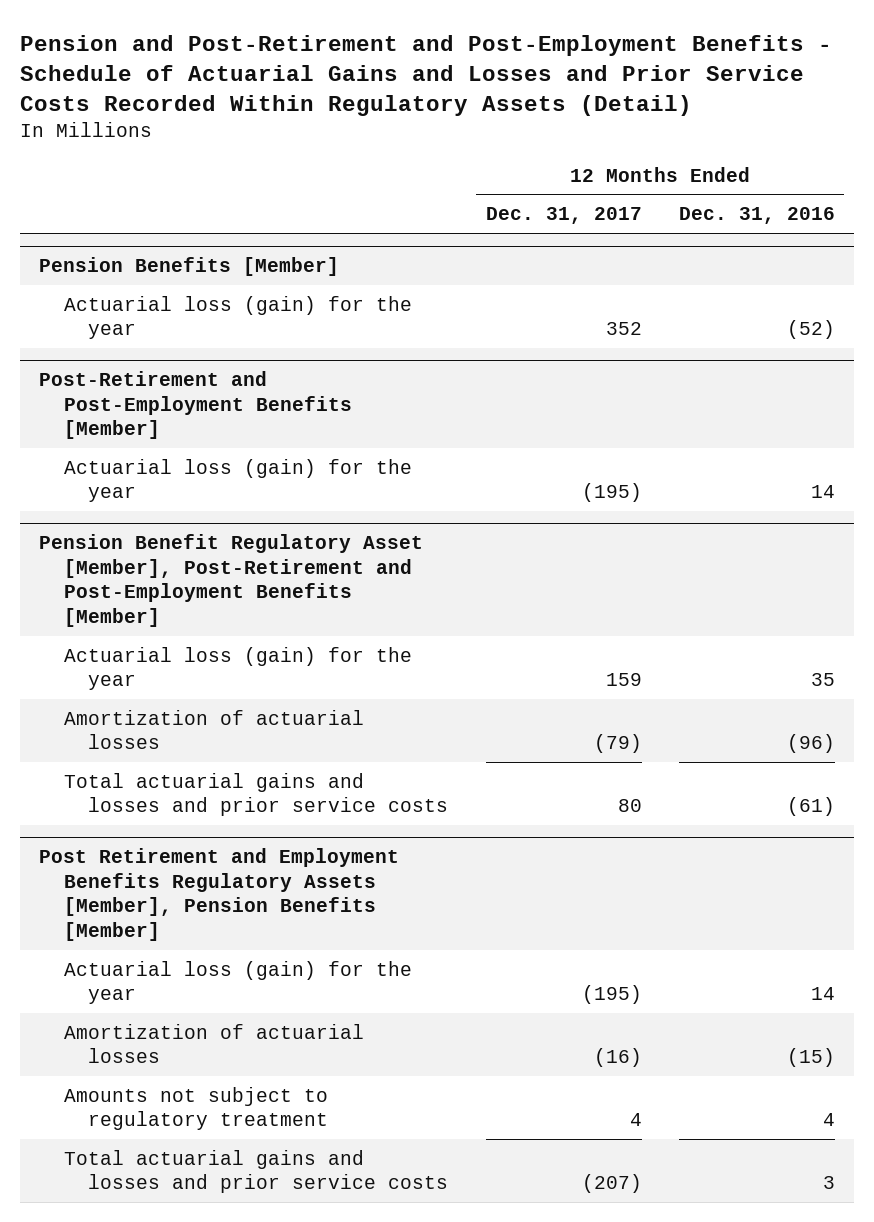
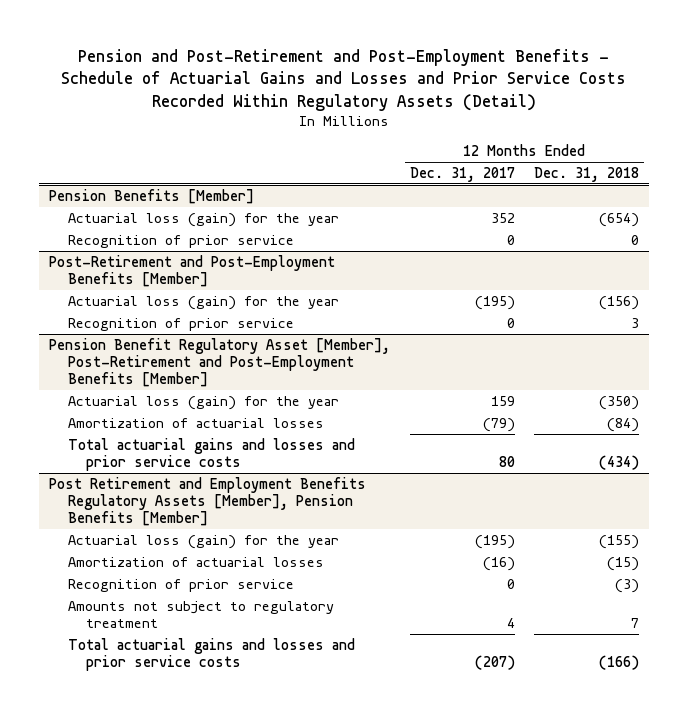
- | 12 Months Ended Dec. 31, 2017 | 12 Months Ended Dec. 31, 2016
+ | 12 Months Ended Dec. 31, 2017 | 12 Months Ended Dec. 31, 2018
@ Pension Benefits [Member]
+ Recognition of prior service | 0 | 0
@ Post-Retirement and Post-Employment Benefits [Member]
+ Recognition of prior service | 0 | 3
@ Post Retirement and Employment Benefits Regulatory Assets [Member], Pension Benefits [Member]
+ Recognition of prior service | 0 | (3)

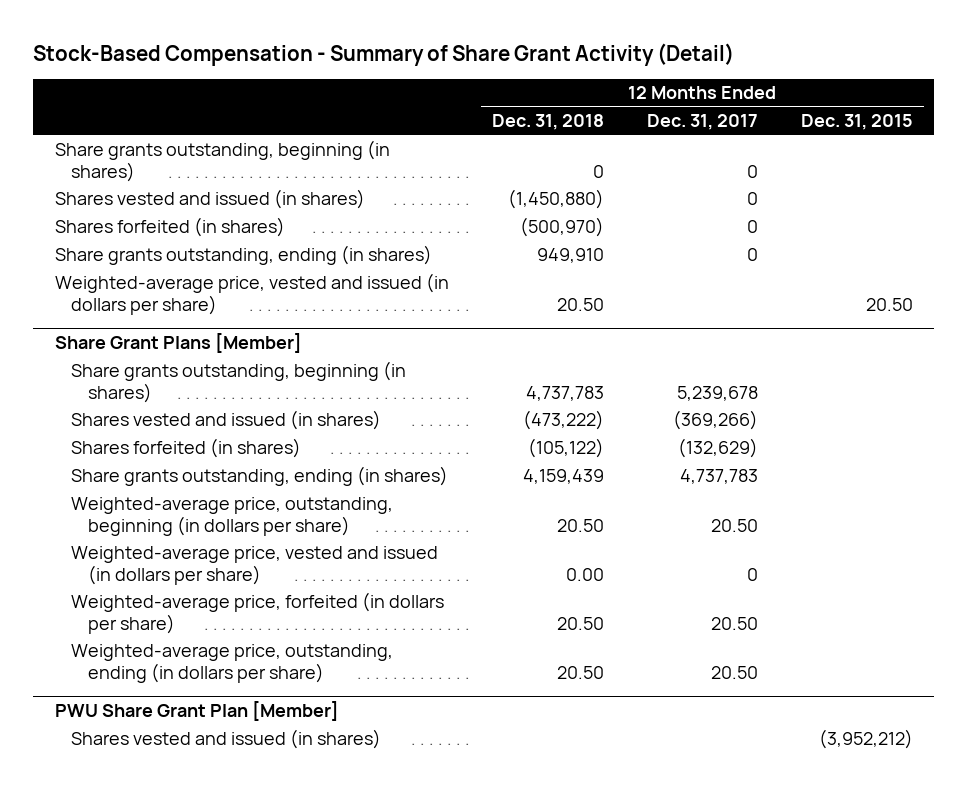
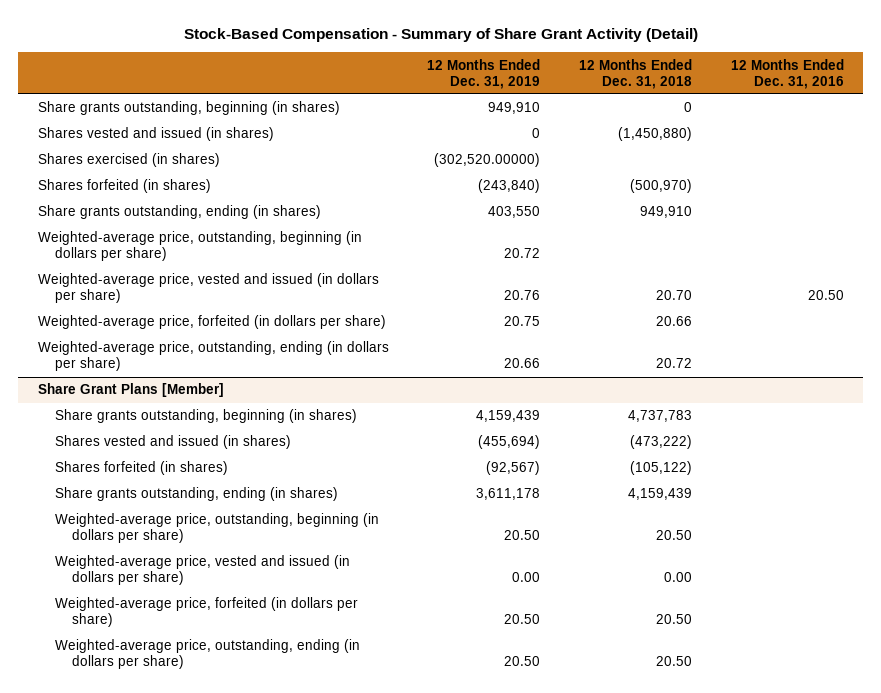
- | 12 Months Ended Dec. 31, 2018 | 12 Months Ended Dec. 31, 2017 | 12 Months Ended Dec. 31, 2015
+ | 12 Months Ended Dec. 31, 2019 | 12 Months Ended Dec. 31, 2018 | 12 Months Ended Dec. 31, 2016
+ Shares exercised (in shares) | (302,520.00000) | |
- Weighted-average price, vested and issued (in dollars per share) | 20.50 | | 20.50
+ Weighted-average price, outstanding, beginning (in dollars per share) | 20.72 | |
+ Weighted-average price, vested and issued (in dollars per share) | 20.76 | 20.70 | 20.50
+ Weighted-average price, forfeited (in dollars per share) | 20.75 | 20.66 |
+ Weighted-average price, outstanding, ending (in dollars per share) | 20.66 | 20.72 |
- PWU Share Grant Plan [Member]
- Shares vested and issued (in shares) | | | (3,952,212)

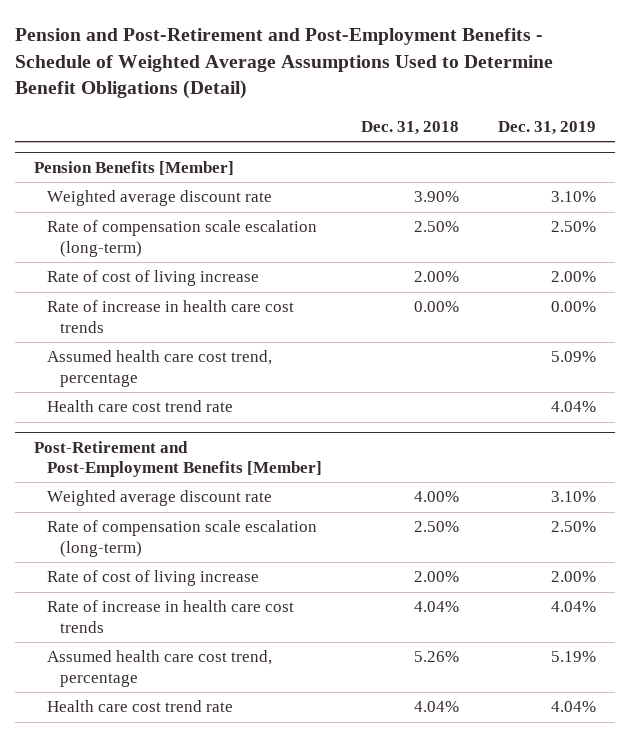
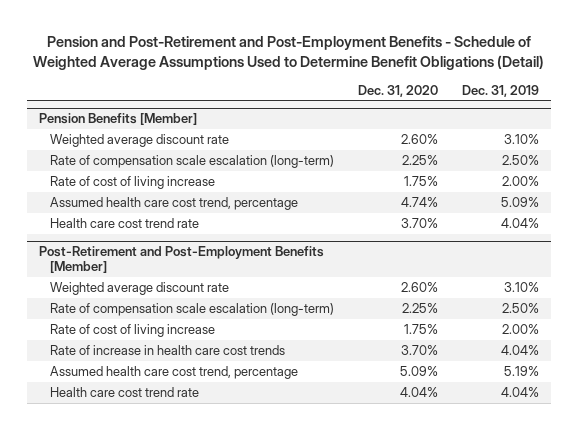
- | Dec. 31, 2018 | Dec. 31, 2019
+ | Dec. 31, 2020 | Dec. 31, 2019
@ Pension Benefits [Member]
- Rate of increase in health care cost trends | 0.00% | 0.00%

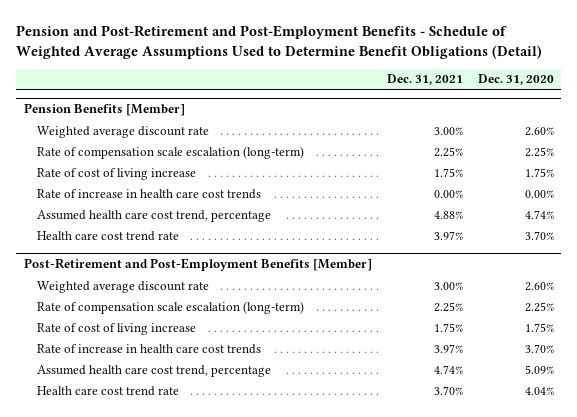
- | Dec. 31, 2020 | Dec. 31, 2019
+ | Dec. 31, 2021 | Dec. 31, 2020
@ Pension Benefits [Member]
+ Rate of increase in health care cost trends | 0.00% | 0.00%

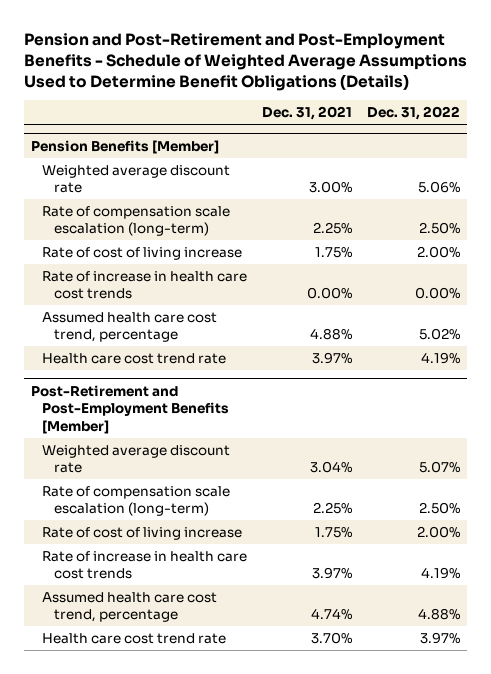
- Pension and Post-Retirement and Post-Employment Benefits - Schedule of Weighted Average Assumptions Used to Determine Benefit Obligations (Detail)
+ Pension and Post-Retirement and Post-Employment Benefits - Schedule of Weighted Average Assumptions Used to Determine Benefit Obligations (Details)
- | Dec. 31, 2021 | Dec. 31, 2020
+ | Dec. 31, 2021 | Dec. 31, 2022
@ Post-Retirement and Post-Employment Benefits [Member]
- Weighted average discount rate | 3.00% | 2.60%
+ Weighted average discount rate | 3.04% | 5.07%

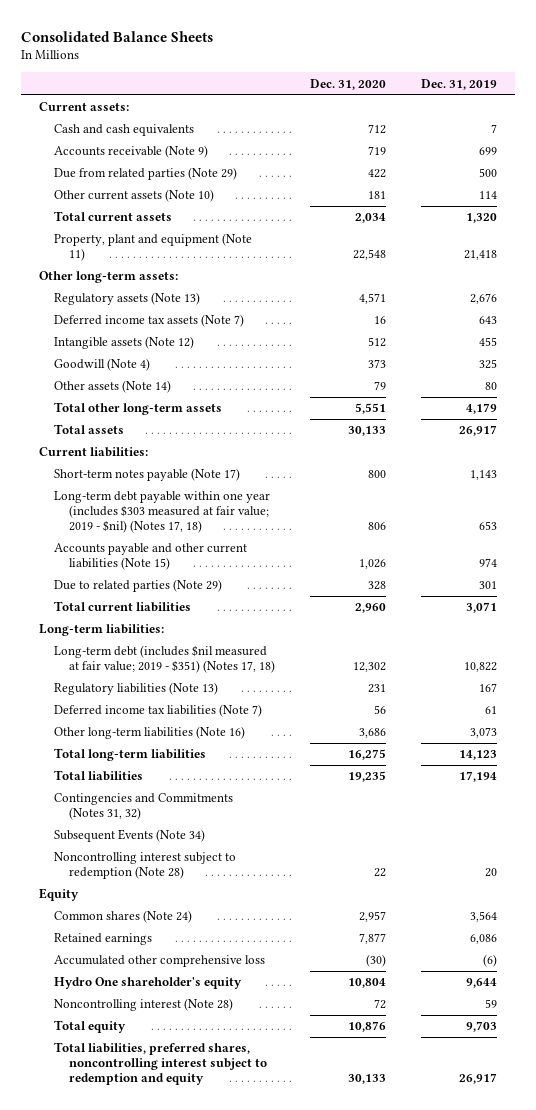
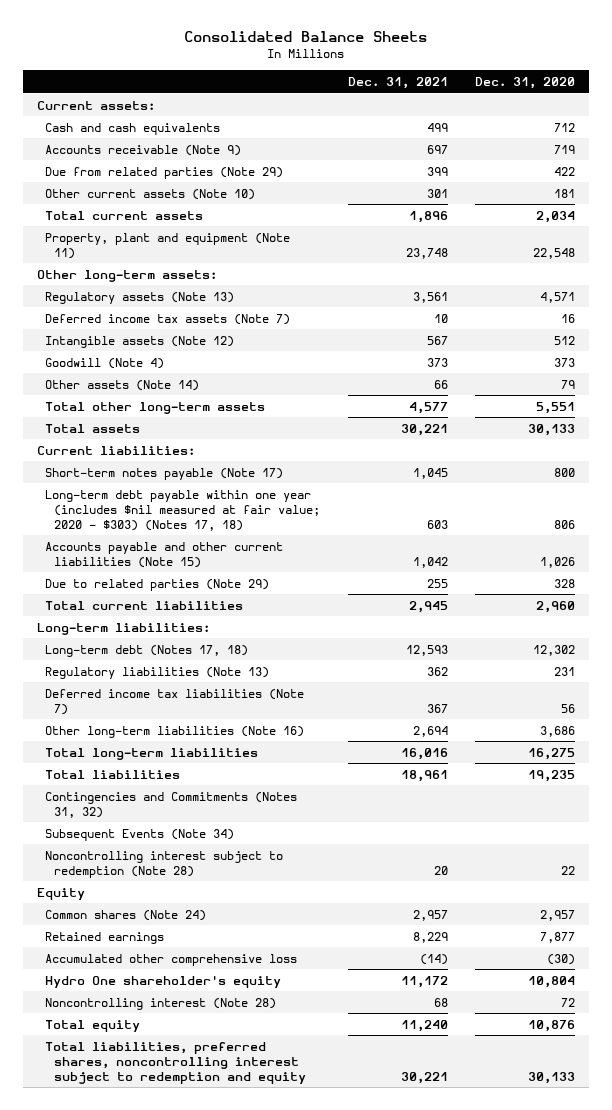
- | Dec. 31, 2020 | Dec. 31, 2019
+ | Dec. 31, 2021 | Dec. 31, 2020
- Long-term debt payable within one year (includes $303 measured at fair value; 2019 - $nil) (Notes 17, 18) | 806 | 653
+ Long-term debt payable within one year (includes $nil measured at fair value; 2020 - $303) (Notes 17, 18) | 603 | 806
- Long-term debt (includes $nil measured at fair value; 2019 - $351) (Notes 17, 18) | 12,302 | 10,822
+ Long-term debt (Notes 17, 18) | 12,593 | 12,302

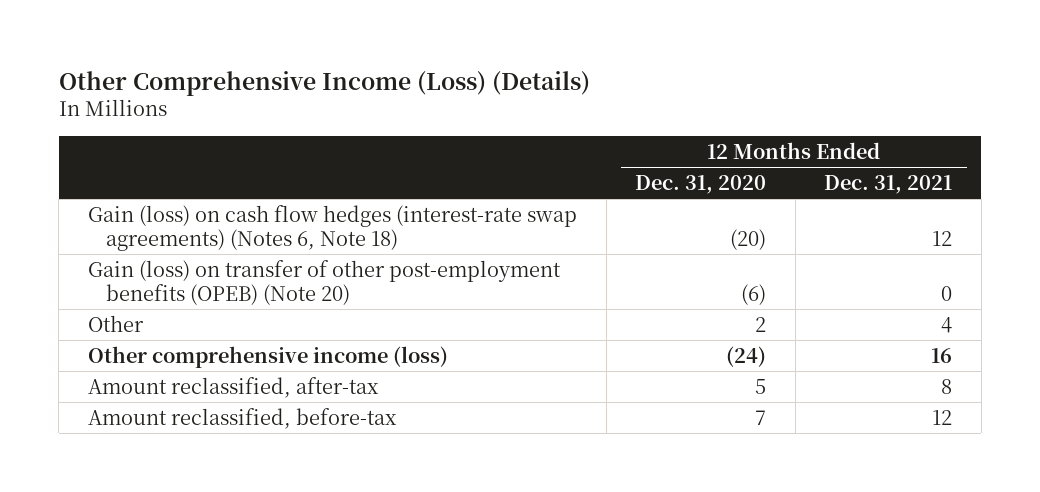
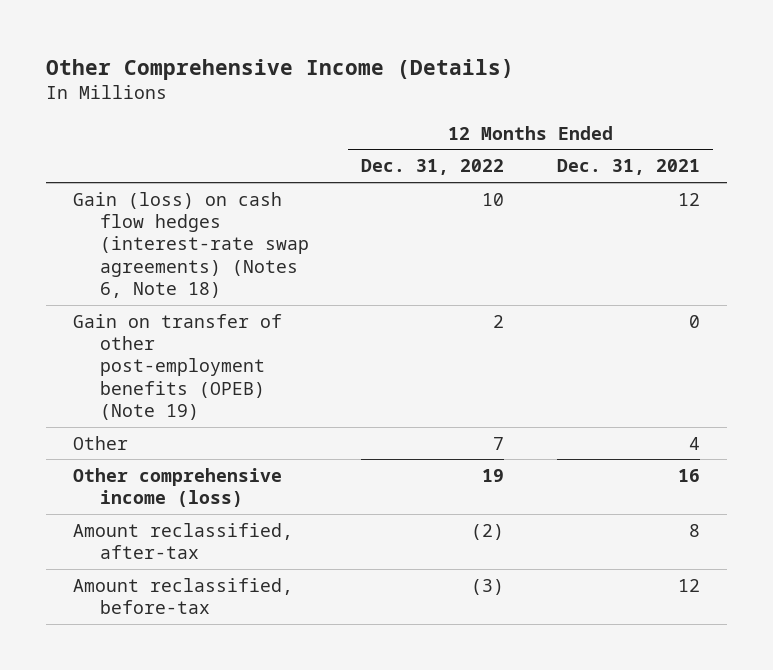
- Other Comprehensive Income (Loss) (Details)
+ Other Comprehensive Income (Details)
- | 12 Months Ended Dec. 31, 2020 | 12 Months Ended Dec. 31, 2021
+ | 12 Months Ended Dec. 31, 2022 | 12 Months Ended Dec. 31, 2021
- Gain (loss) on transfer of other post-employment benefits (OPEB) (Note 20) | (6) | 0
+ Gain on transfer of other post-employment benefits (OPEB) (Note 19) | 2 | 0

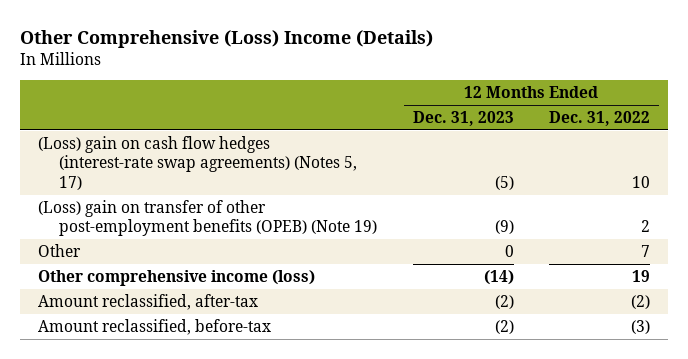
- Other Comprehensive Income (Details)
+ Other Comprehensive (Loss) Income (Details)
- | 12 Months Ended Dec. 31, 2022 | 12 Months Ended Dec. 31, 2021
+ | 12 Months Ended Dec. 31, 2023 | 12 Months Ended Dec. 31, 2022
- Gain (loss) on cash flow hedges (interest-rate swap agreements) (Notes 6, Note 18) | 10 | 12
- Gain on transfer of other post-employment benefits (OPEB) (Note 19) | 2 | 0
+ (Loss) gain on cash flow hedges (interest-rate swap agreements) (Notes 5, 17) | (5) | 10
+ (Loss) gain on transfer of other post-employment benefits (OPEB) (Note 19) | (9) | 2

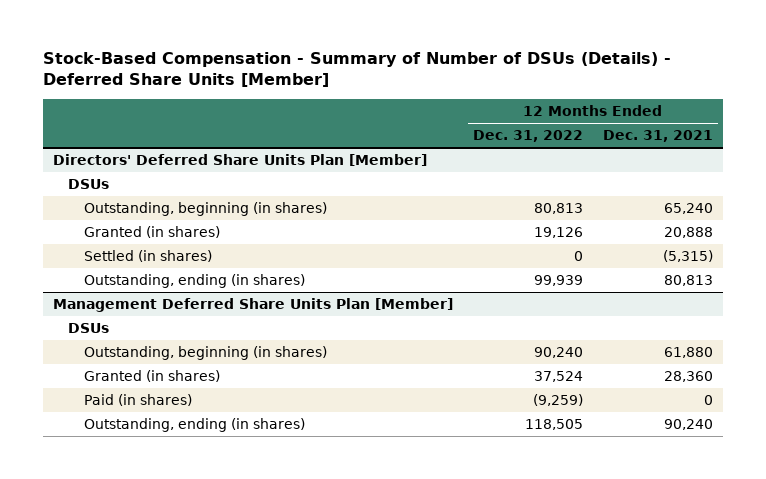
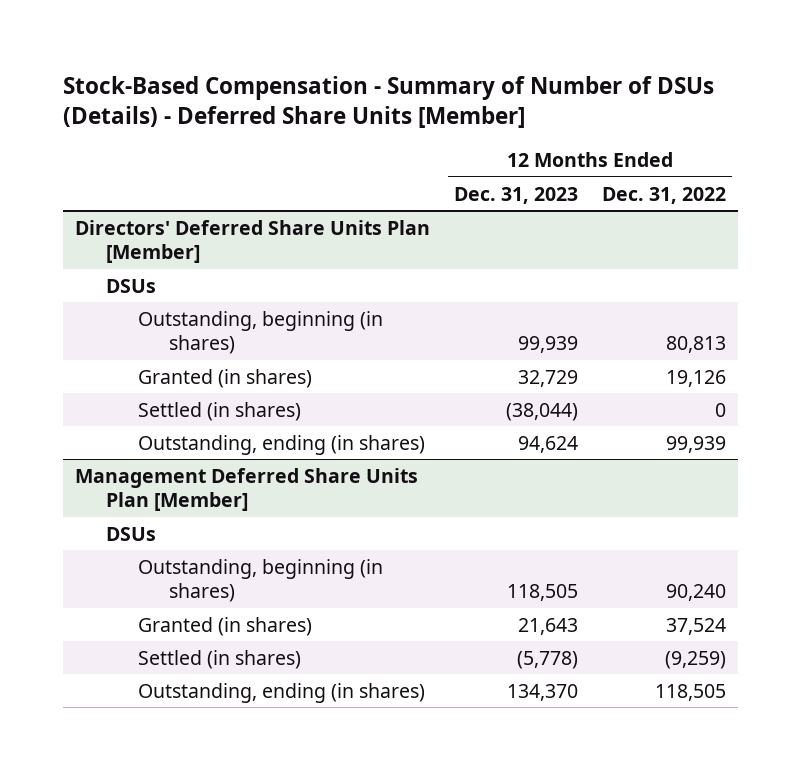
- | 12 Months Ended Dec. 31, 2022 | 12 Months Ended Dec. 31, 2021
+ | 12 Months Ended Dec. 31, 2023 | 12 Months Ended Dec. 31, 2022
@ Management Deferred Share Units Plan [Member]
- Paid (in shares) | (9,259) | 0
+ Settled (in shares) | (5,778) | (9,259)

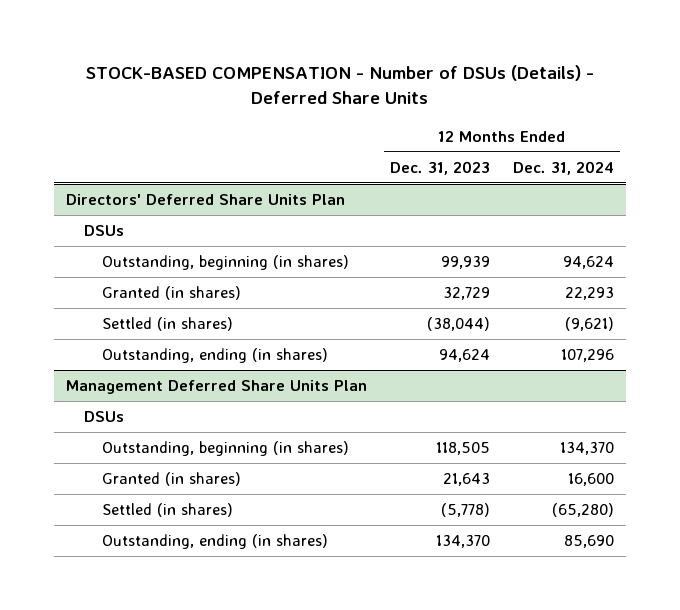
- Stock-Based Compensation - Summary of Number of DSUs (Details) - Deferred Share Units [Member]
+ STOCK-BASED COMPENSATION - Number of DSUs (Details) - Deferred Share Units
- | 12 Months Ended Dec. 31, 2023 | 12 Months Ended Dec. 31, 2022
+ | 12 Months Ended Dec. 31, 2023 | 12 Months Ended Dec. 31, 2024
- Directors' Deferred Share Units Plan [Member]
+ Directors' Deferred Share Units Plan
- Management Deferred Share Units Plan [Member]
+ Management Deferred Share Units Plan

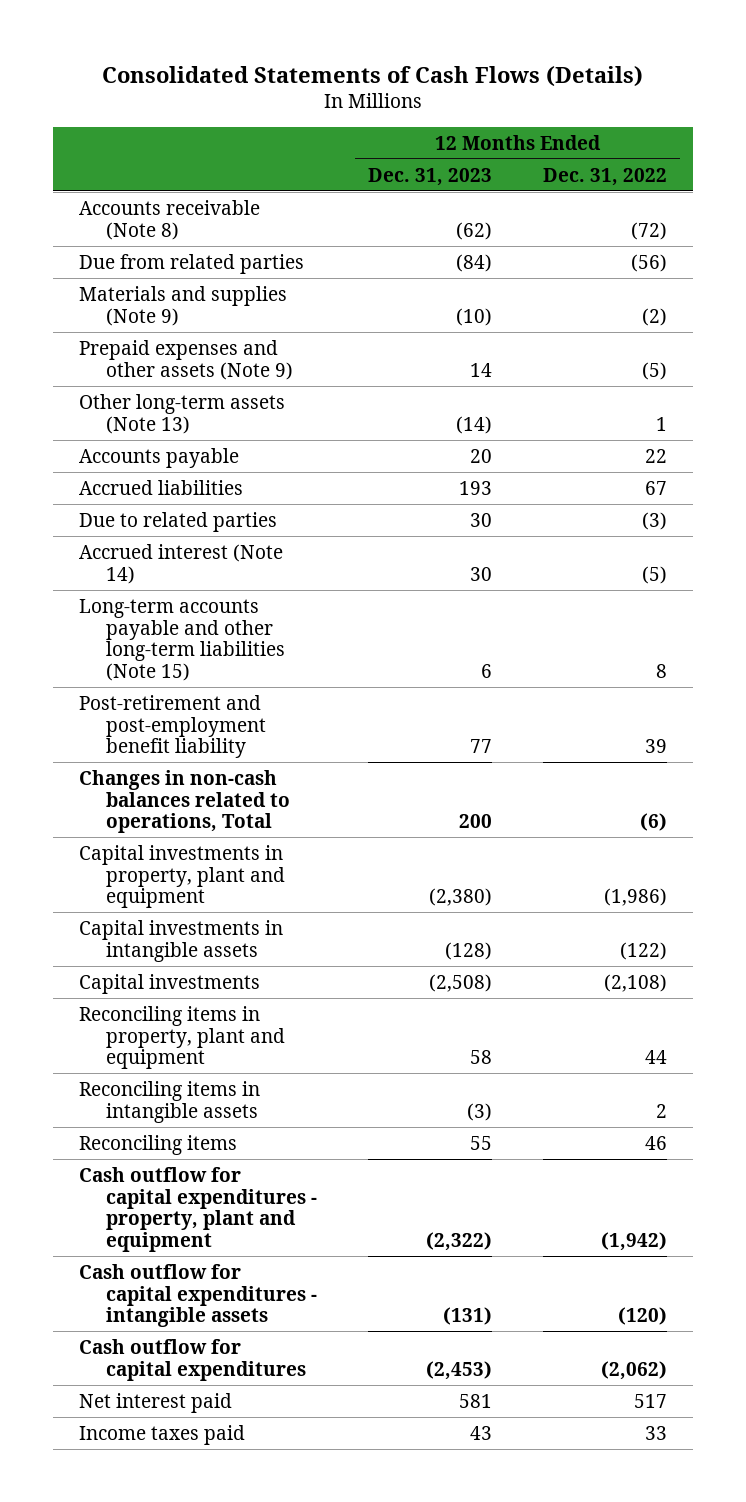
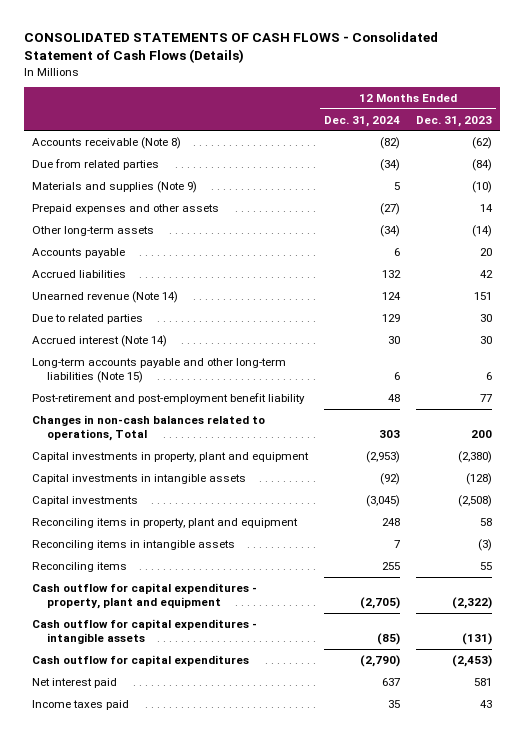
- Consolidated Statements of Cash Flows (Details)
+ CONSOLIDATED STATEMENTS OF CASH FLOWS - Consolidated Statement of Cash Flows (Details)
- | 12 Months Ended Dec. 31, 2023 | 12 Months Ended Dec. 31, 2022
+ | 12 Months Ended Dec. 31, 2024 | 12 Months Ended Dec. 31, 2023
- Prepaid expenses and other assets (Note 9) | 14 | (5)
- Other long-term assets (Note 13) | (14) | 1
+ Prepaid expenses and other assets | (27) | 14
+ Other long-term assets | (34) | (14)
- Accrued liabilities | 193 | 67
+ Accrued liabilities | 132 | 42
+ Unearned revenue (Note 14) | 124 | 151

